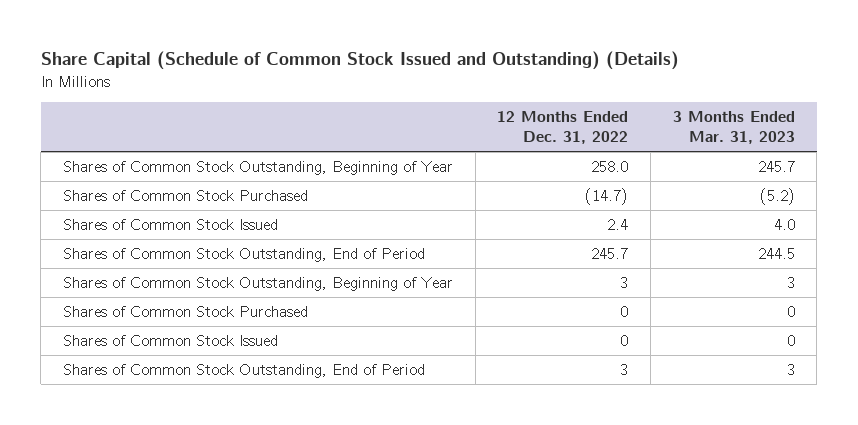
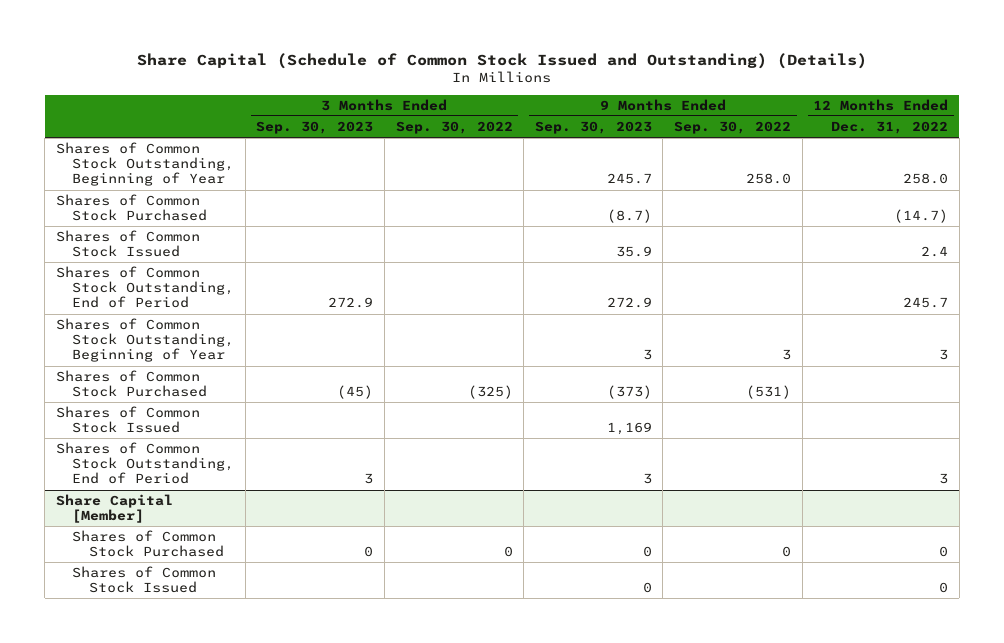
- | 12 Months Ended Dec. 31, 2022 | 3 Months Ended Mar. 31, 2023
+ | 3 Months Ended Sep. 30, 2023 | 3 Months Ended Sep. 30, 2022 | 9 Months Ended Sep. 30, 2023 | 9 Months Ended Sep. 30, 2022 | 12 Months Ended Dec. 31, 2022
+ Shares of Common Stock Purchased | (45) | (325) | (373) | (531) |
+ Shares of Common Stock Issued | | | 1,169 | |
moved up: Shares of Common Stock Outstanding, End of Period | 3 | | 3 | | 3
+ Share Capital [Member]

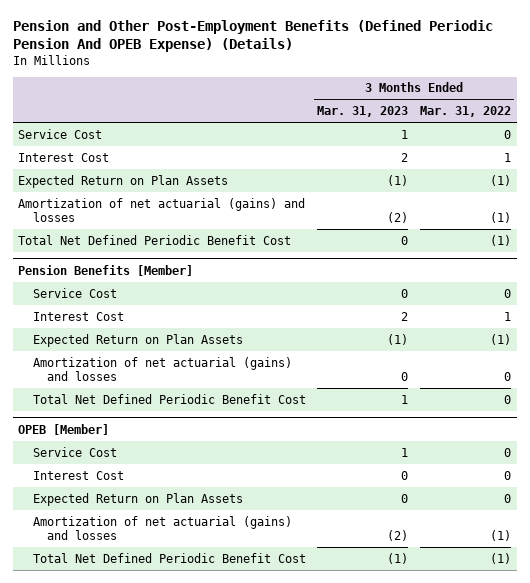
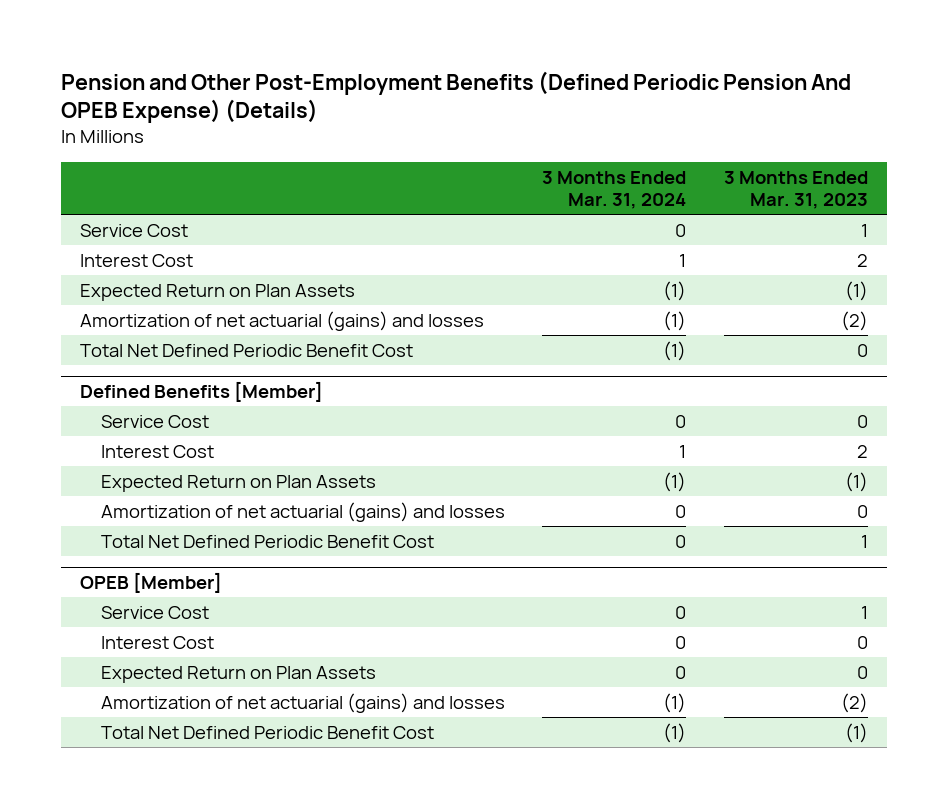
- | 3 Months Ended Mar. 31, 2023 | 3 Months Ended Mar. 31, 2022
+ | 3 Months Ended Mar. 31, 2024 | 3 Months Ended Mar. 31, 2023
- Pension Benefits [Member]
+ Defined Benefits [Member]

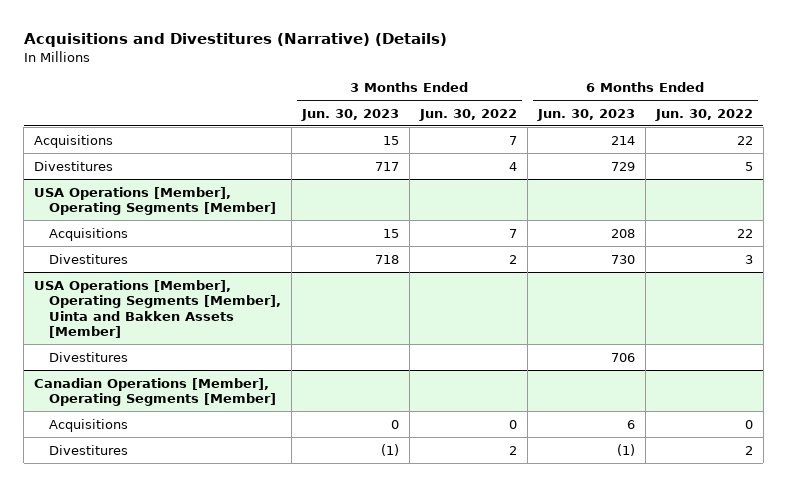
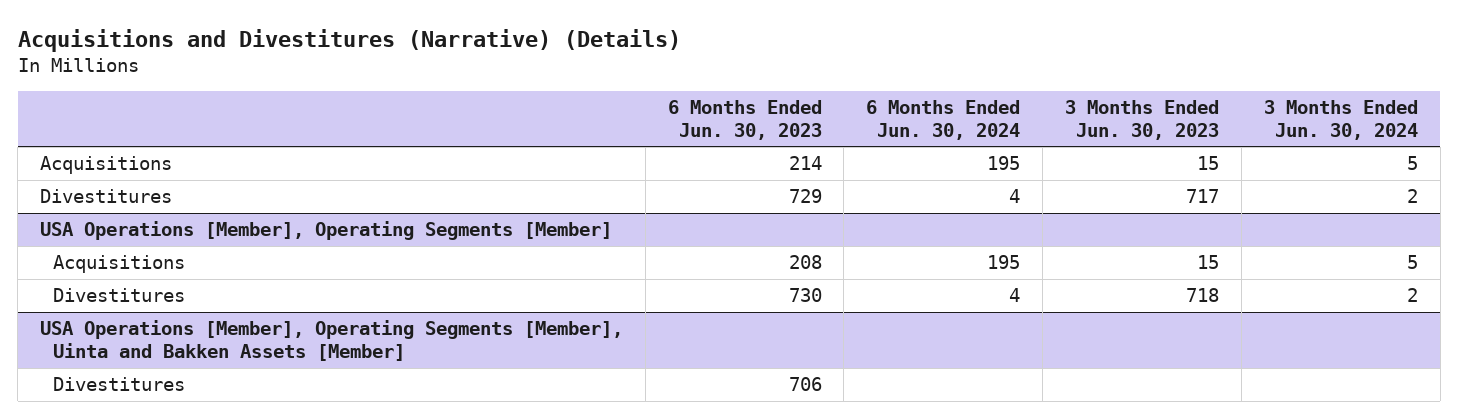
- | 3 Months Ended Jun. 30, 2023 | 3 Months Ended Jun. 30, 2022 | 6 Months Ended Jun. 30, 2023 | 6 Months Ended Jun. 30, 2022
+ | 6 Months Ended Jun. 30, 2023 | 6 Months Ended Jun. 30, 2024 | 3 Months Ended Jun. 30, 2023 | 3 Months Ended Jun. 30, 2024
- Canadian Operations [Member], Operating Segments [Member]
- Acquisitions | 0 | 0 | 6 | 0
- Divestitures | (1) | 2 | (1) | 2

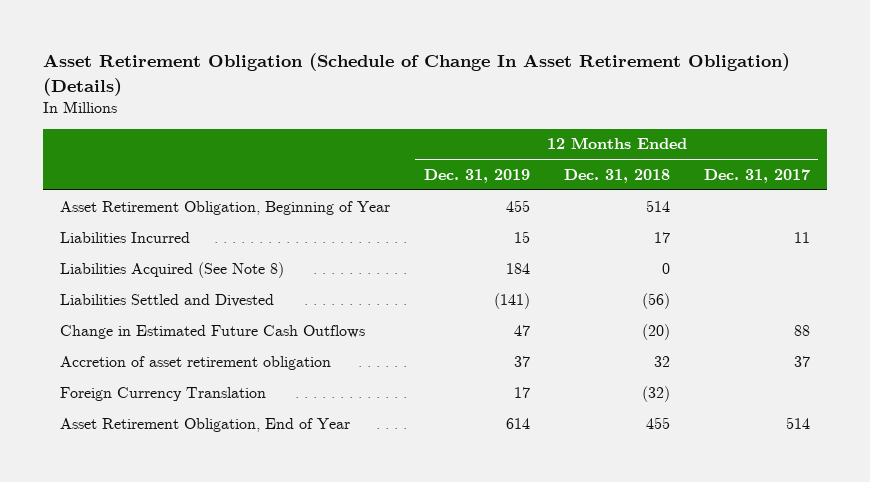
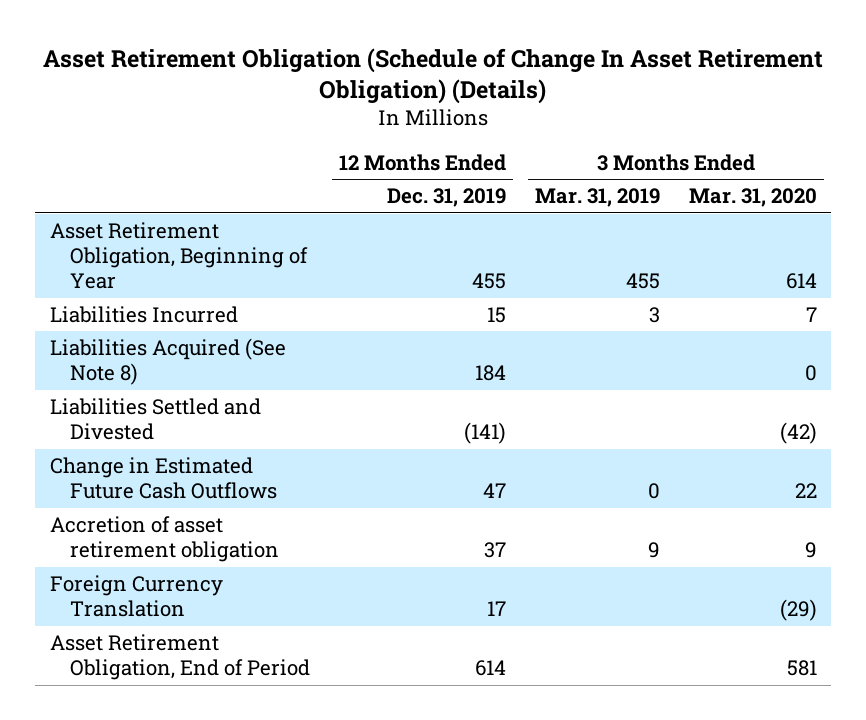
- | 12 Months Ended Dec. 31, 2019 | 12 Months Ended Dec. 31, 2018 | 12 Months Ended Dec. 31, 2017
+ | 12 Months Ended Dec. 31, 2019 | 3 Months Ended Mar. 31, 2019 | 3 Months Ended Mar. 31, 2020
- Asset Retirement Obligation, End of Year | 614 | 455 | 514
+ Asset Retirement Obligation, End of Period | 614 | | 581

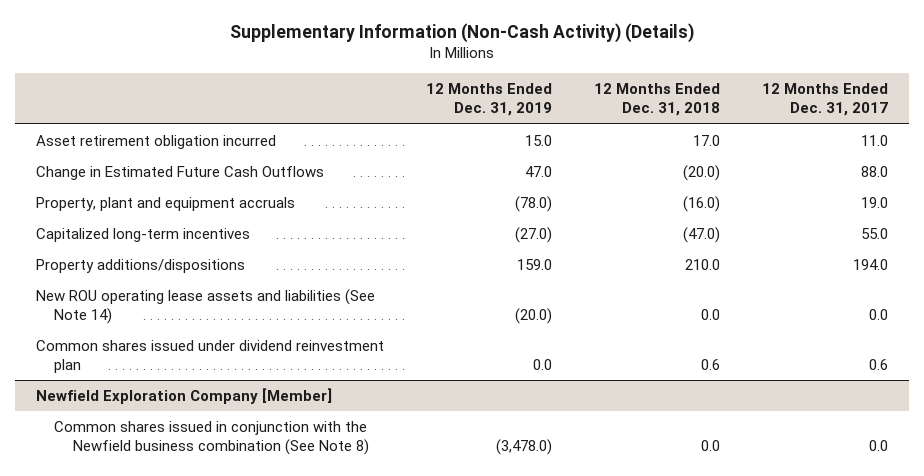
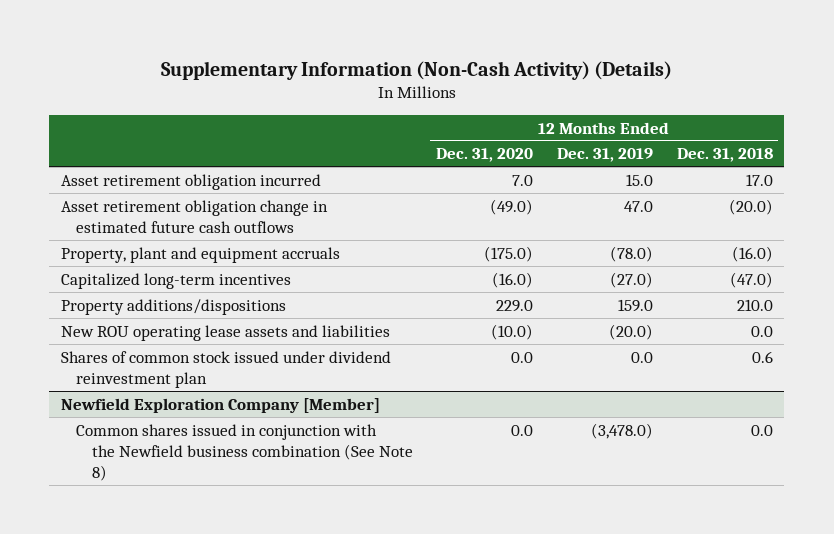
- | 12 Months Ended Dec. 31, 2019 | 12 Months Ended Dec. 31, 2018 | 12 Months Ended Dec. 31, 2017
+ | 12 Months Ended Dec. 31, 2020 | 12 Months Ended Dec. 31, 2019 | 12 Months Ended Dec. 31, 2018
- Change in Estimated Future Cash Outflows | 47.0 | (20.0) | 88.0
+ Asset retirement obligation change in estimated future cash outflows | (49.0) | 47.0 | (20.0)
- New ROU operating lease assets and liabilities (See Note 14) | (20.0) | 0.0 | 0.0
- Common shares issued under dividend reinvestment plan | 0.0 | 0.6 | 0.6
+ New ROU operating lease assets and liabilities | (10.0) | (20.0) | 0.0
+ Shares of common stock issued under dividend reinvestment plan | 0.0 | 0.0 | 0.6

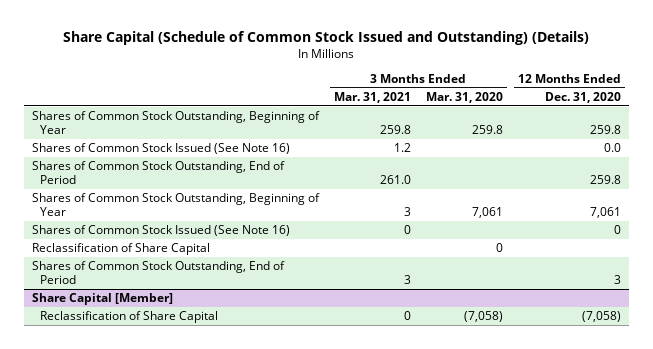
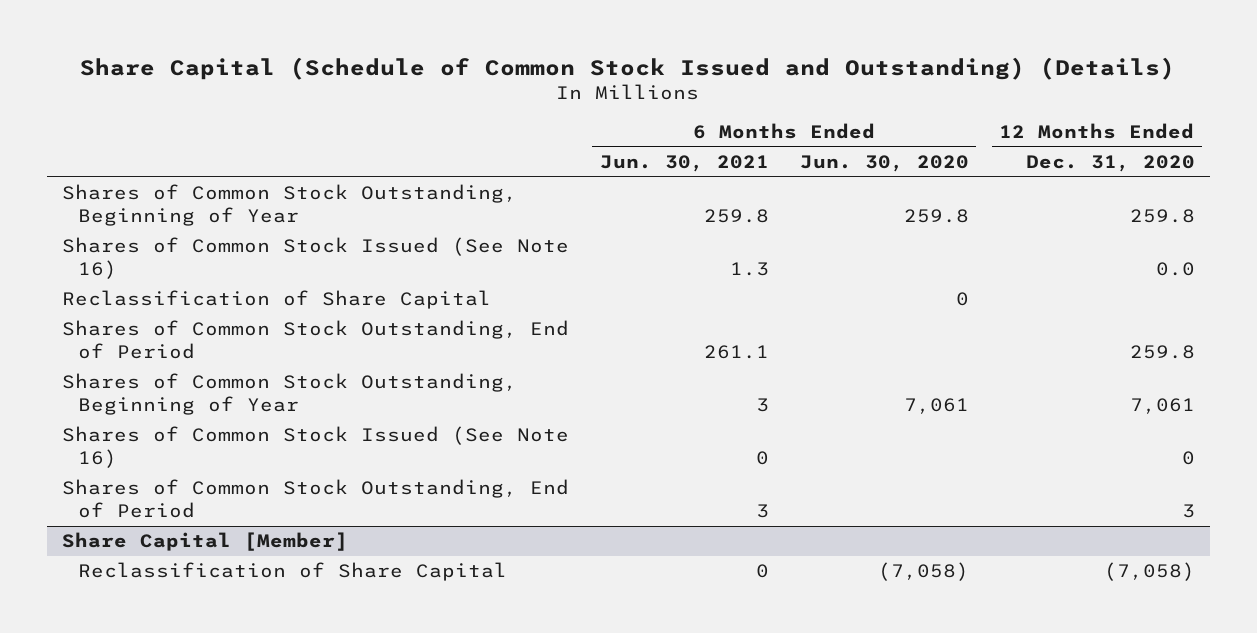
- | 3 Months Ended Mar. 31, 2021 | 3 Months Ended Mar. 31, 2020 | 12 Months Ended Dec. 31, 2020
+ | 6 Months Ended Jun. 30, 2021 | 6 Months Ended Jun. 30, 2020 | 12 Months Ended Dec. 31, 2020
moved up: Reclassification of Share Capital | | 0 |

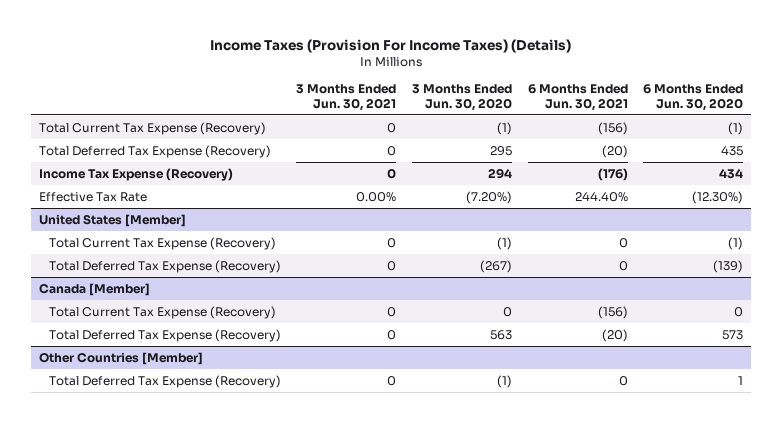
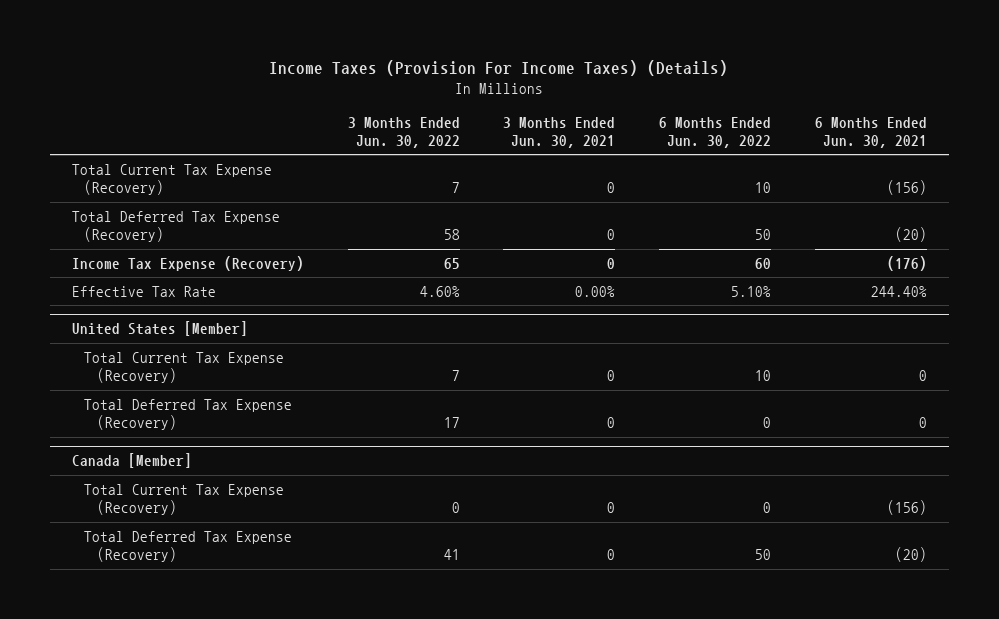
- | 3 Months Ended Jun. 30, 2021 | 3 Months Ended Jun. 30, 2020 | 6 Months Ended Jun. 30, 2021 | 6 Months Ended Jun. 30, 2020
+ | 3 Months Ended Jun. 30, 2022 | 3 Months Ended Jun. 30, 2021 | 6 Months Ended Jun. 30, 2022 | 6 Months Ended Jun. 30, 2021
- Other Countries [Member]
- Total Deferred Tax Expense (Recovery) | 0 | (1) | 0 | 1

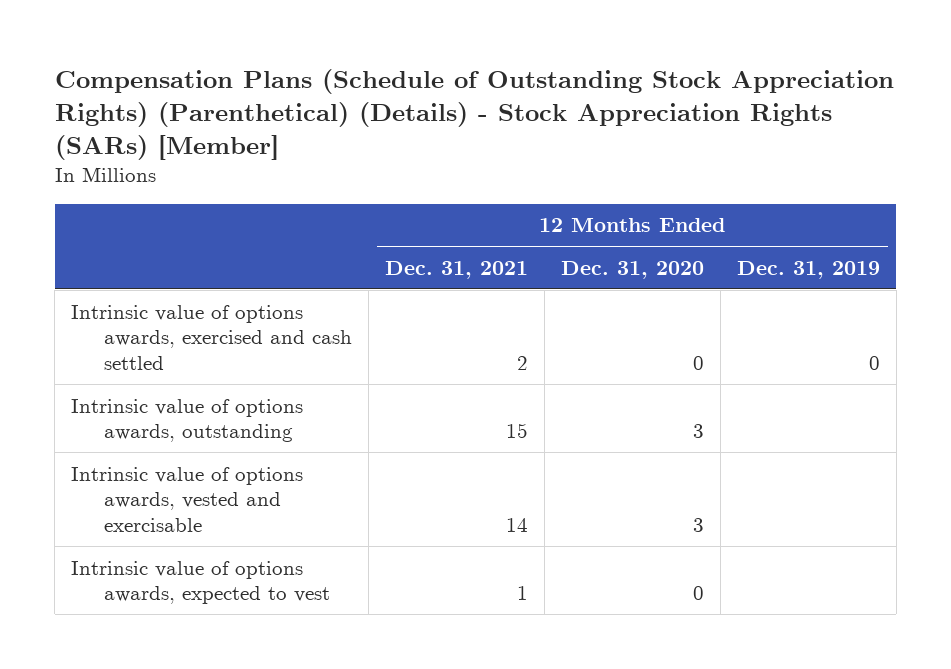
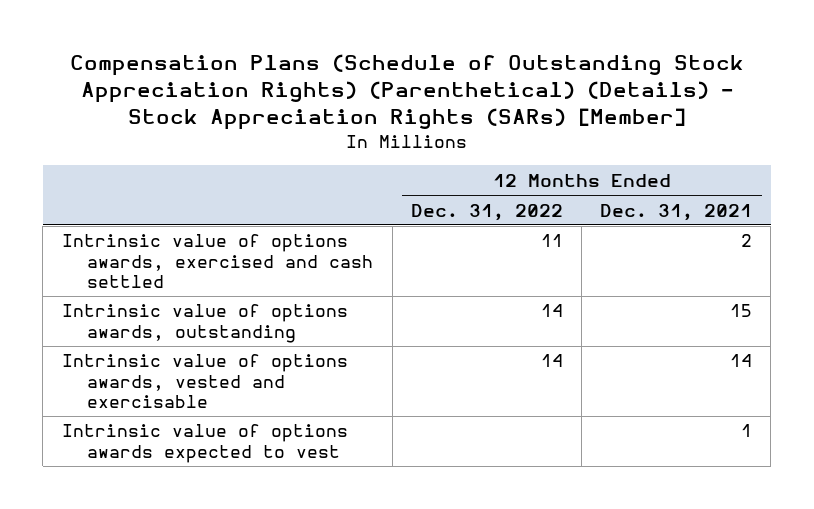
- | 12 Months Ended Dec. 31, 2021 | 12 Months Ended Dec. 31, 2020 | 12 Months Ended Dec. 31, 2019
+ | 12 Months Ended Dec. 31, 2022 | 12 Months Ended Dec. 31, 2021
- Intrinsic value of options awards, expected to vest | 1 | 0 |
+ Intrinsic value of options awards expected to vest | | 1

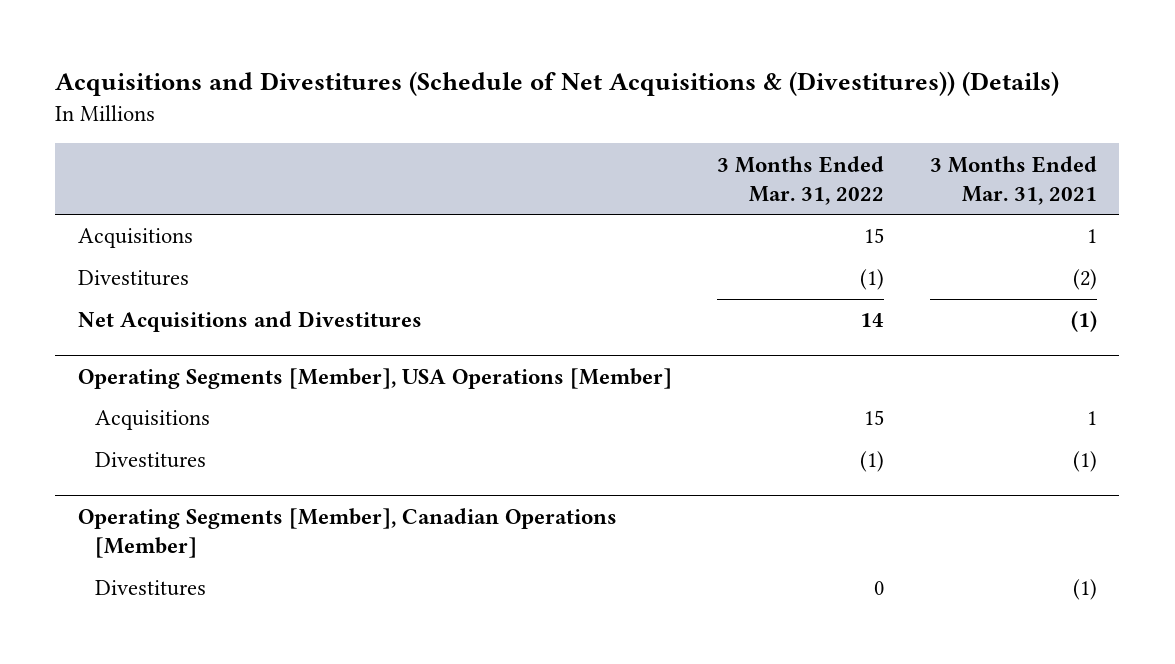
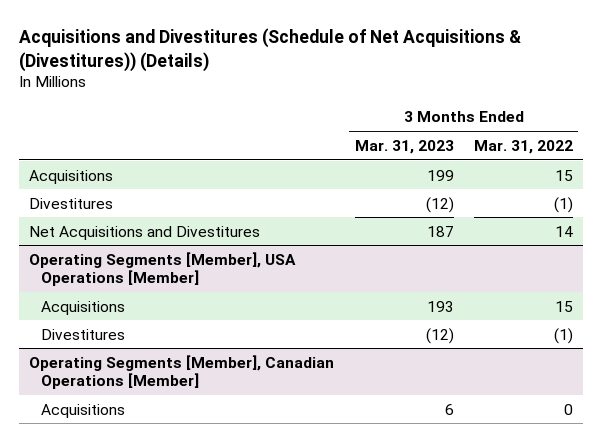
- | 3 Months Ended Mar. 31, 2022 | 3 Months Ended Mar. 31, 2021
+ | 3 Months Ended Mar. 31, 2023 | 3 Months Ended Mar. 31, 2022
@ Operating Segments [Member], Canadian Operations [Member]
- Divestitures | 0 | (1)
+ Acquisitions | 6 | 0

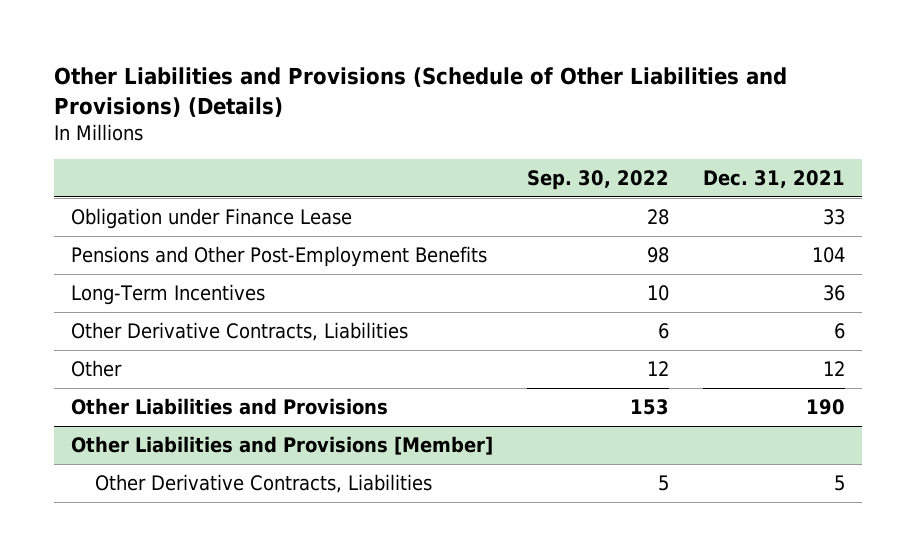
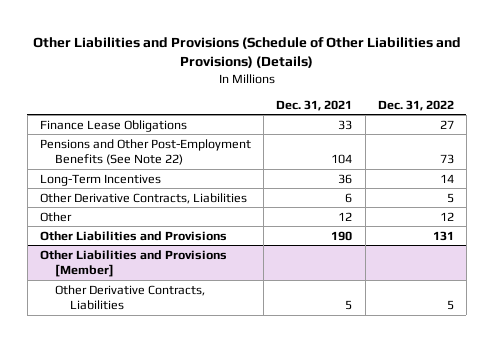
- | Sep. 30, 2022 | Dec. 31, 2021
+ | Dec. 31, 2021 | Dec. 31, 2022
- Obligation under Finance Lease | 28 | 33
- Pensions and Other Post-Employment Benefits | 98 | 104
+ Finance Lease Obligations | 33 | 27
+ Pensions and Other Post-Employment Benefits (See Note 22) | 104 | 73

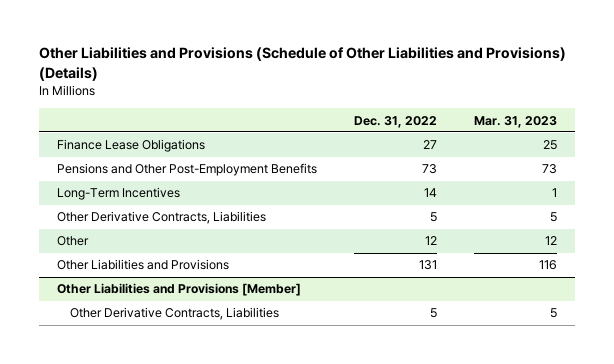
- | Dec. 31, 2021 | Dec. 31, 2022
+ | Dec. 31, 2022 | Mar. 31, 2023
- Pensions and Other Post-Employment Benefits (See Note 22) | 104 | 73
+ Pensions and Other Post-Employment Benefits | 73 | 73

